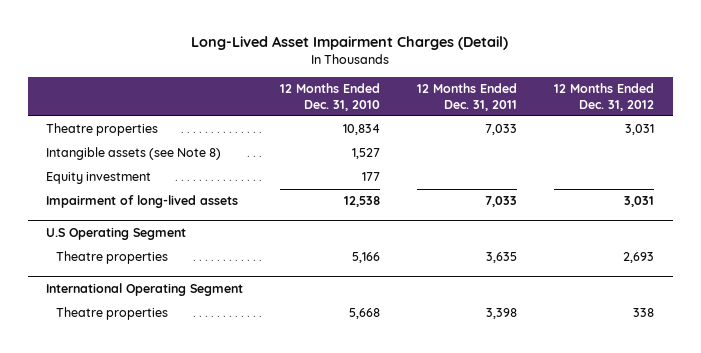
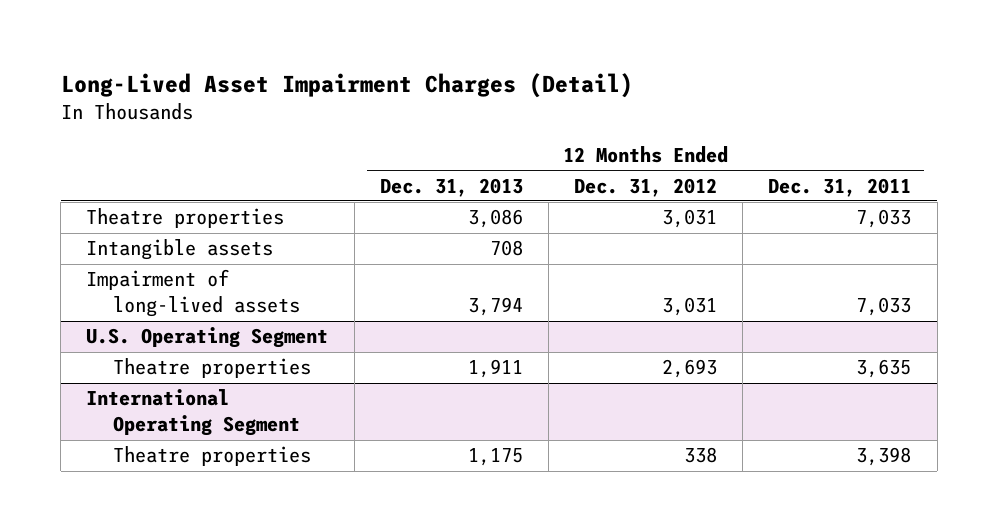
- | 12 Months Ended Dec. 31, 2010 | 12 Months Ended Dec. 31, 2011 | 12 Months Ended Dec. 31, 2012
+ | 12 Months Ended Dec. 31, 2013 | 12 Months Ended Dec. 31, 2012 | 12 Months Ended Dec. 31, 2011
- Intangible assets (see Note 8) | 1,527 | |
- Equity investment | 177 | |
+ Intangible assets | 708 | |
- U.S Operating Segment
+ U.S. Operating Segment

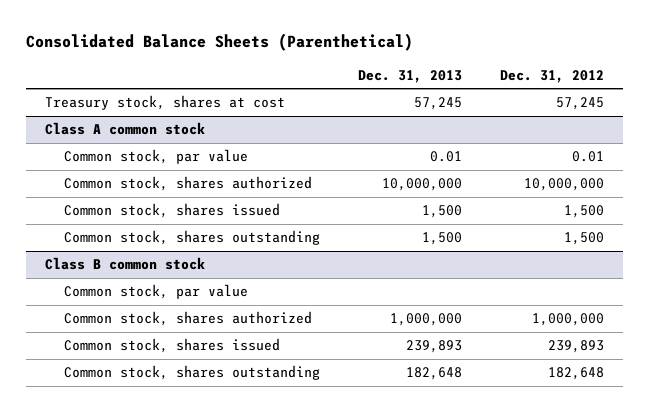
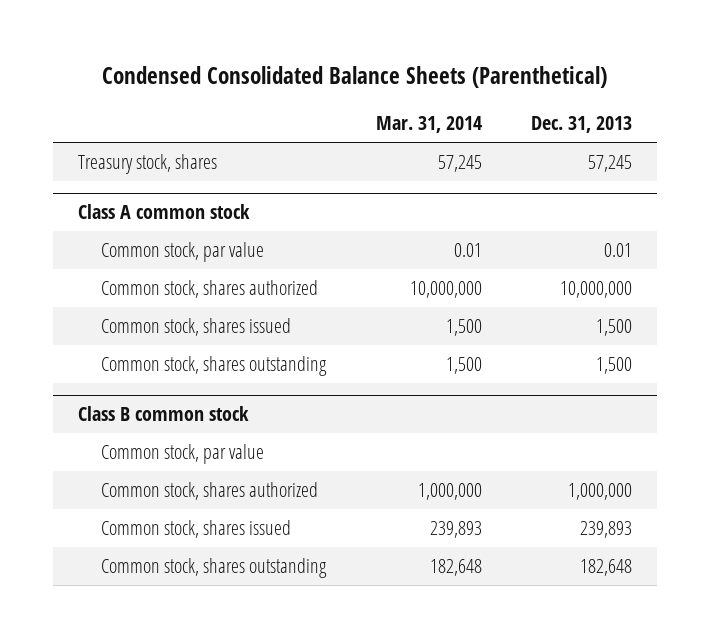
- Consolidated Balance Sheets (Parenthetical)
+ Condensed Consolidated Balance Sheets (Parenthetical)
- | Dec. 31, 2013 | Dec. 31, 2012
+ | Mar. 31, 2014 | Dec. 31, 2013
- Treasury stock, shares at cost | 57,245 | 57,245
+ Treasury stock, shares | 57,245 | 57,245

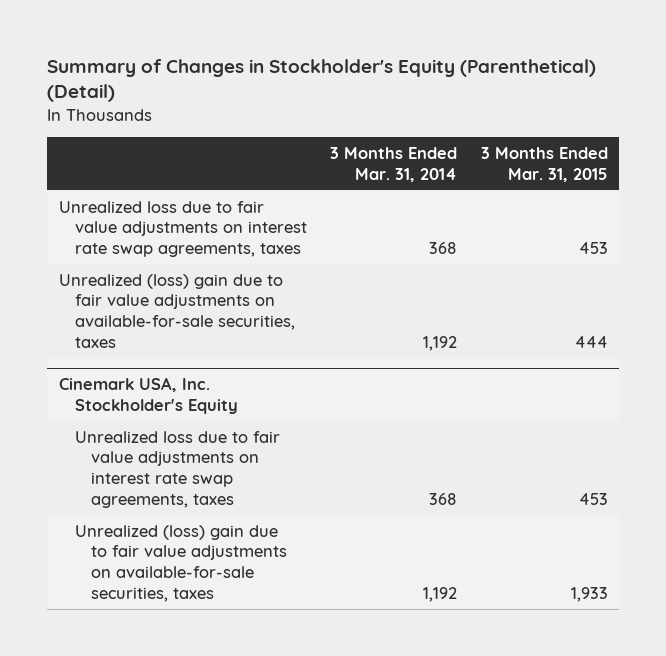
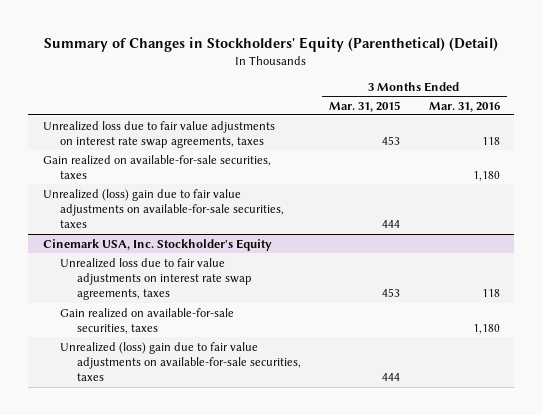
- Summary of Changes in Stockholder's Equity (Parenthetical) (Detail)
+ Summary of Changes in Stockholders' Equity (Parenthetical) (Detail)
- | 3 Months Ended Mar. 31, 2014 | 3 Months Ended Mar. 31, 2015
+ | 3 Months Ended Mar. 31, 2015 | 3 Months Ended Mar. 31, 2016
+ Gain realized on available-for-sale securities, taxes | | 1,180
@ Cinemark USA, Inc. Stockholder's Equity
- Unrealized (loss) gain due to fair value adjustments on available-for-sale securities, taxes | 1,192 | 1,933
+ Gain realized on available-for-sale securities, taxes | | 1,180
+ Unrealized (loss) gain due to fair value adjustments on available-for-sale securities, taxes | 444 |

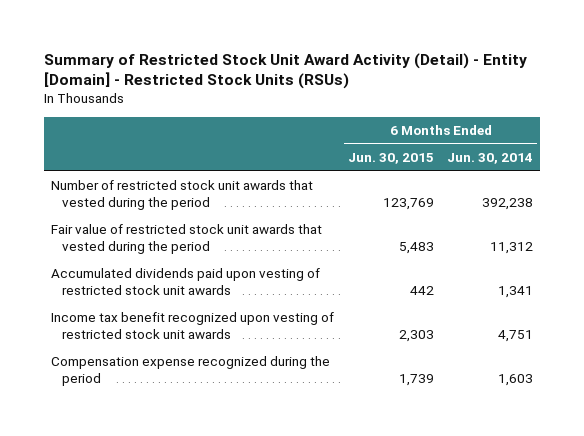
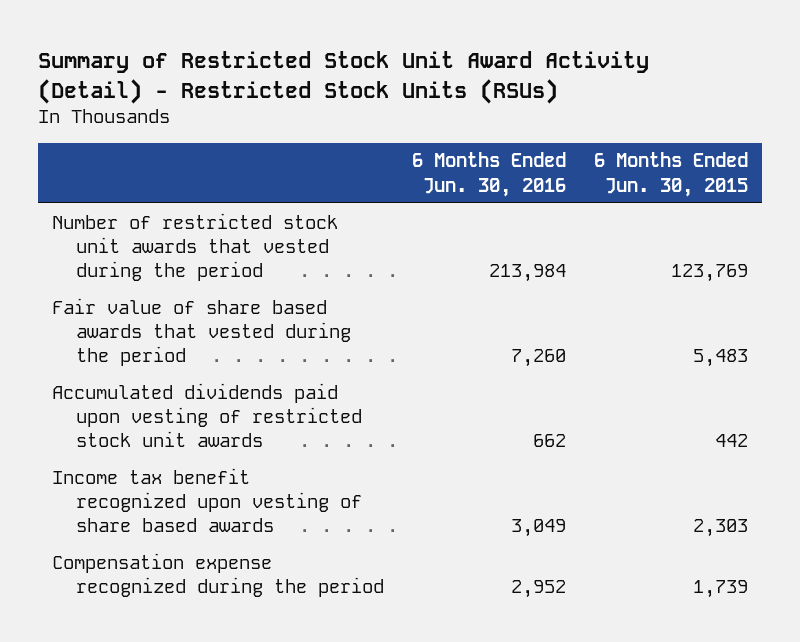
- Summary of Restricted Stock Unit Award Activity (Detail) - Entity [Domain] - Restricted Stock Units (RSUs)
+ Summary of Restricted Stock Unit Award Activity (Detail) - Restricted Stock Units (RSUs)
- | 6 Months Ended Jun. 30, 2015 | 6 Months Ended Jun. 30, 2014
+ | 6 Months Ended Jun. 30, 2016 | 6 Months Ended Jun. 30, 2015
- Fair value of restricted stock unit awards that vested during the period | 5,483 | 11,312
+ Fair value of share based awards that vested during the period | 7,260 | 5,483
- Income tax benefit recognized upon vesting of restricted stock unit awards | 2,303 | 4,751
+ Income tax benefit recognized upon vesting of share based awards | 3,049 | 2,303

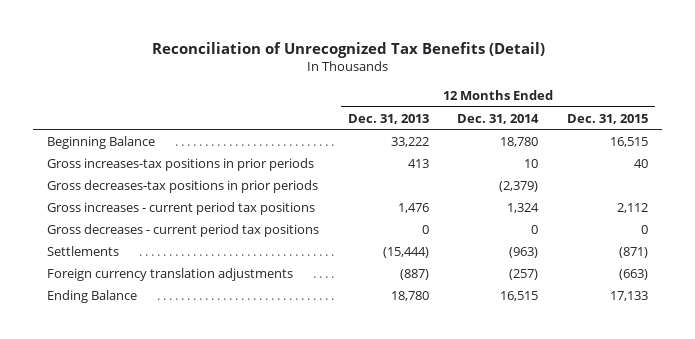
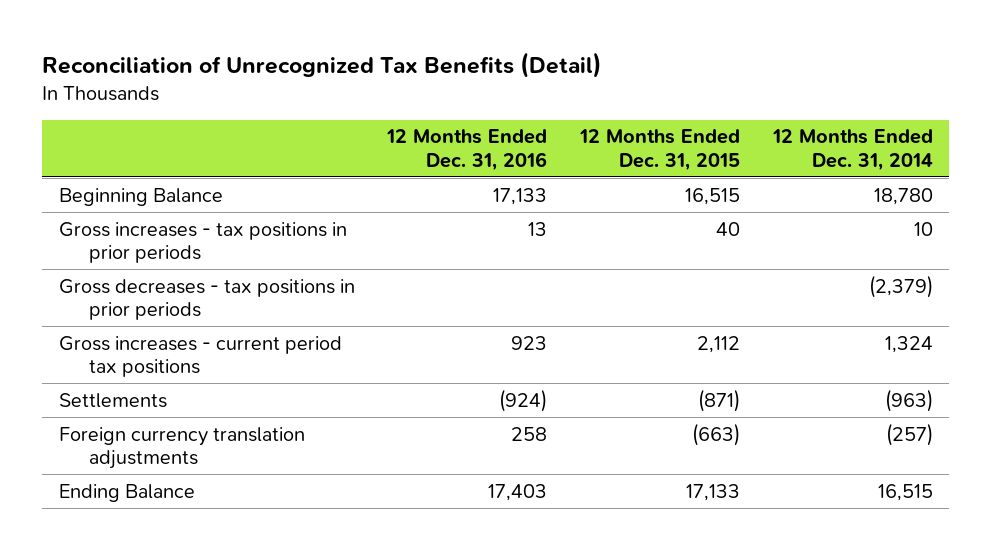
- | 12 Months Ended Dec. 31, 2013 | 12 Months Ended Dec. 31, 2014 | 12 Months Ended Dec. 31, 2015
+ | 12 Months Ended Dec. 31, 2016 | 12 Months Ended Dec. 31, 2015 | 12 Months Ended Dec. 31, 2014
- Gross increases-tax positions in prior periods | 413 | 10 | 40
- Gross decreases-tax positions in prior periods | | (2,379) |
+ Gross increases - tax positions in prior periods | 13 | 40 | 10
+ Gross decreases - tax positions in prior periods | | | (2,379)
- Gross decreases - current period tax positions | 0 | 0 | 0

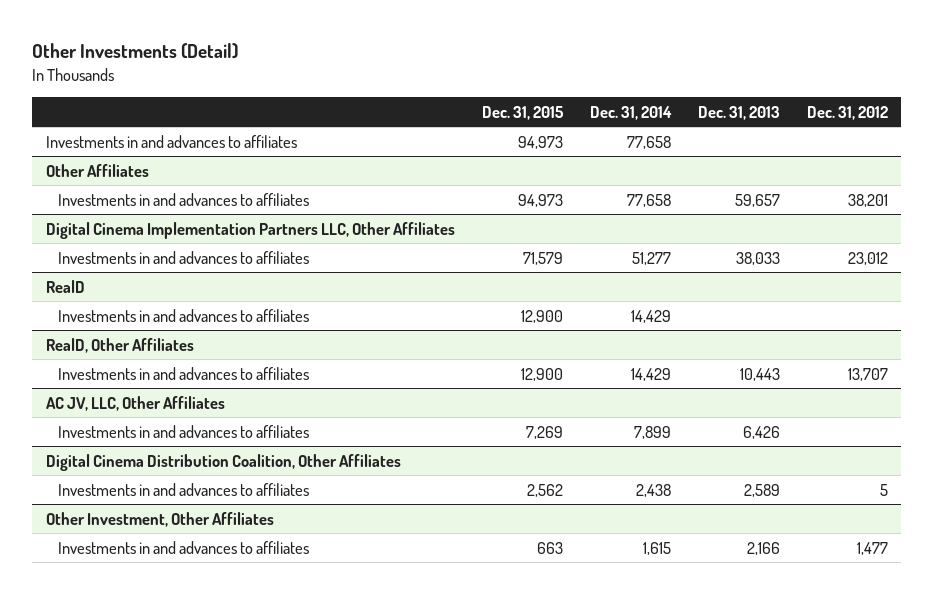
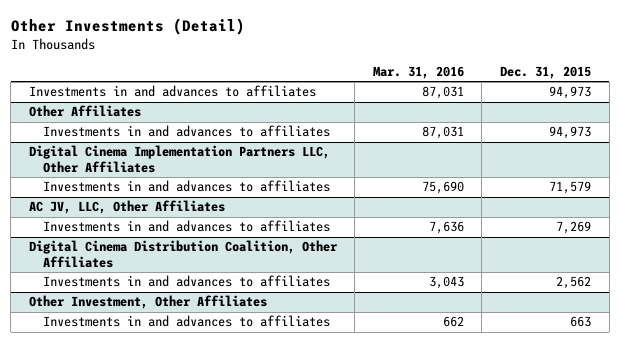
- | Dec. 31, 2015 | Dec. 31, 2014 | Dec. 31, 2013 | Dec. 31, 2012
+ | Mar. 31, 2016 | Dec. 31, 2015
- RealD
- Investments in and advances to affiliates | 12,900 | 14,429 | |
- RealD, Other Affiliates
- Investments in and advances to affiliates | 12,900 | 14,429 | 10,443 | 13,707

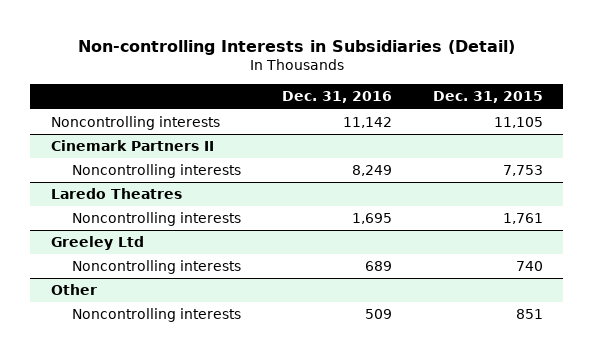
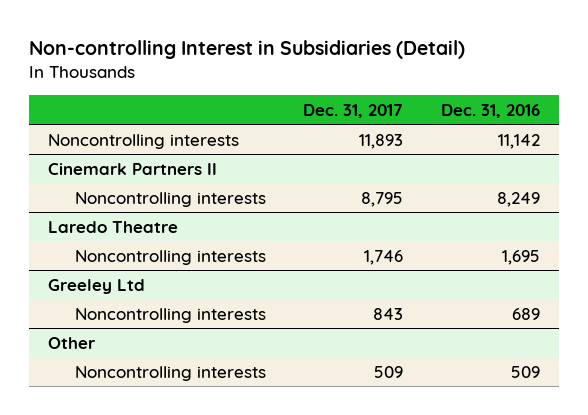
- Non-controlling Interests in Subsidiaries (Detail)
+ Non-controlling Interest in Subsidiaries (Detail)
- | Dec. 31, 2016 | Dec. 31, 2015
+ | Dec. 31, 2017 | Dec. 31, 2016
- Laredo Theatres
+ Laredo Theatre

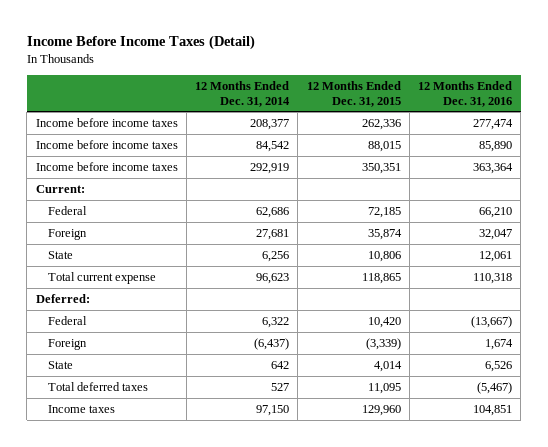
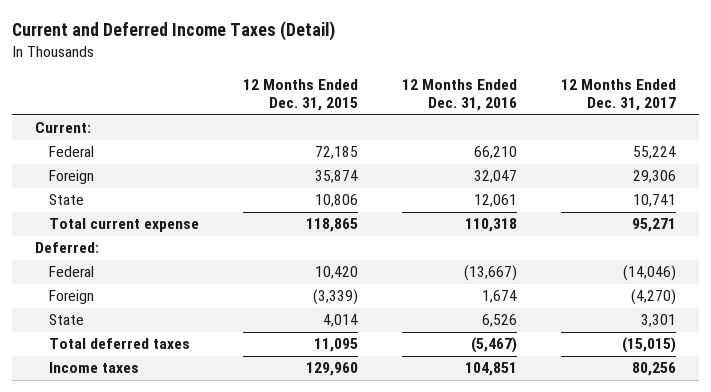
- Income Before Income Taxes (Detail)
+ Current and Deferred Income Taxes (Detail)
- | 12 Months Ended Dec. 31, 2014 | 12 Months Ended Dec. 31, 2015 | 12 Months Ended Dec. 31, 2016
+ | 12 Months Ended Dec. 31, 2015 | 12 Months Ended Dec. 31, 2016 | 12 Months Ended Dec. 31, 2017
- Income before income taxes | 208,377 | 262,336 | 277,474
- Income before income taxes | 84,542 | 88,015 | 85,890
- Income before income taxes | 292,919 | 350,351 | 363,364

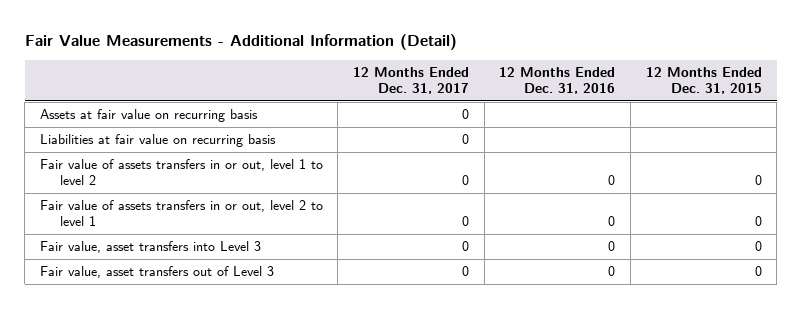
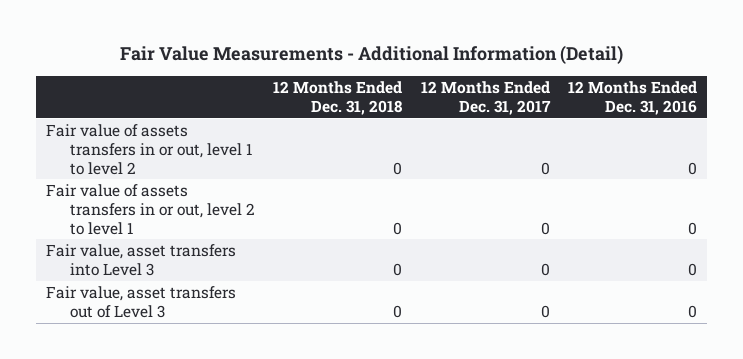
- | 12 Months Ended Dec. 31, 2017 | 12 Months Ended Dec. 31, 2016 | 12 Months Ended Dec. 31, 2015
+ | 12 Months Ended Dec. 31, 2018 | 12 Months Ended Dec. 31, 2017 | 12 Months Ended Dec. 31, 2016
- Assets at fair value on recurring basis | 0 | |
- Liabilities at fair value on recurring basis | 0 | |

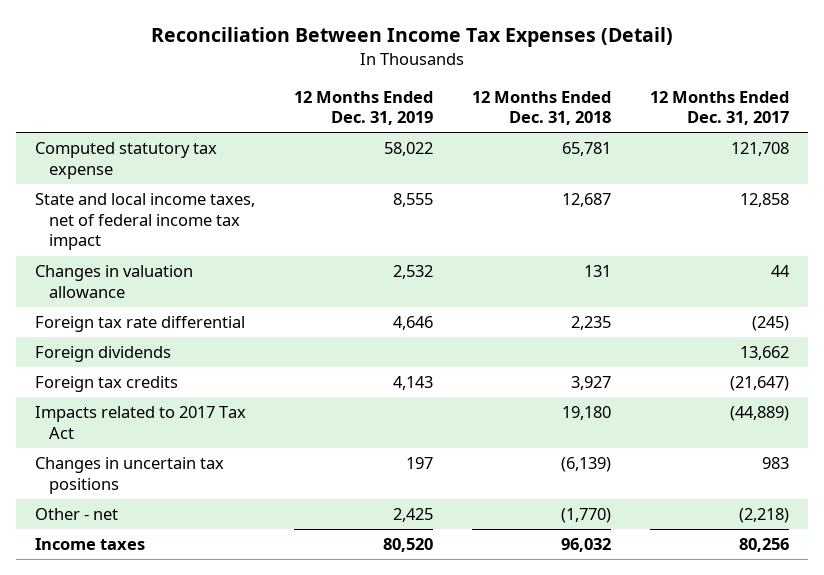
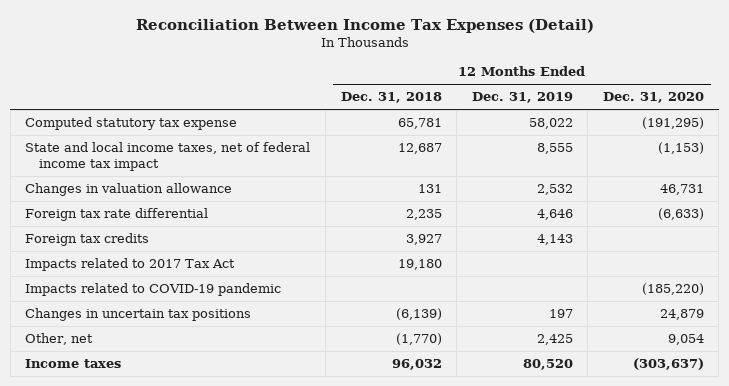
- | 12 Months Ended Dec. 31, 2019 | 12 Months Ended Dec. 31, 2018 | 12 Months Ended Dec. 31, 2017
+ | 12 Months Ended Dec. 31, 2018 | 12 Months Ended Dec. 31, 2019 | 12 Months Ended Dec. 31, 2020
- Foreign dividends | | | 13,662
+ Impacts related to COVID-19 pandemic | | | (185,220)
- Other - net | 2,425 | (1,770) | (2,218)
+ Other, net | (1,770) | 2,425 | 9,054

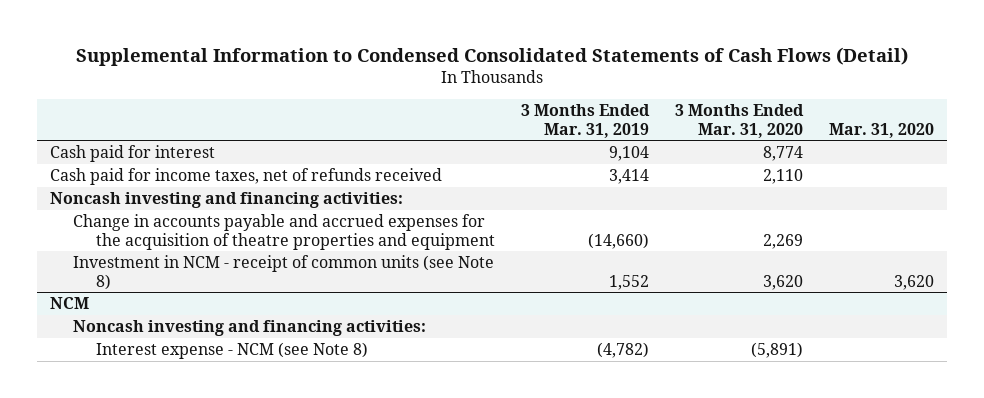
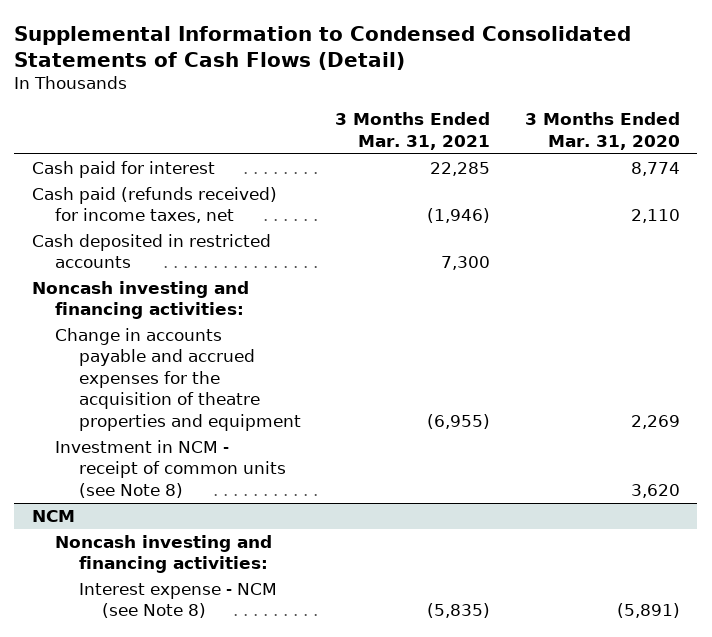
- | 3 Months Ended Mar. 31, 2019 | 3 Months Ended Mar. 31, 2020 | Mar. 31, 2020
+ | 3 Months Ended Mar. 31, 2021 | 3 Months Ended Mar. 31, 2020
- Cash paid for income taxes, net of refunds received | 3,414 | 2,110 |
+ Cash paid (refunds received) for income taxes, net | (1,946) | 2,110
+ Cash deposited in restricted accounts | 7,300 |

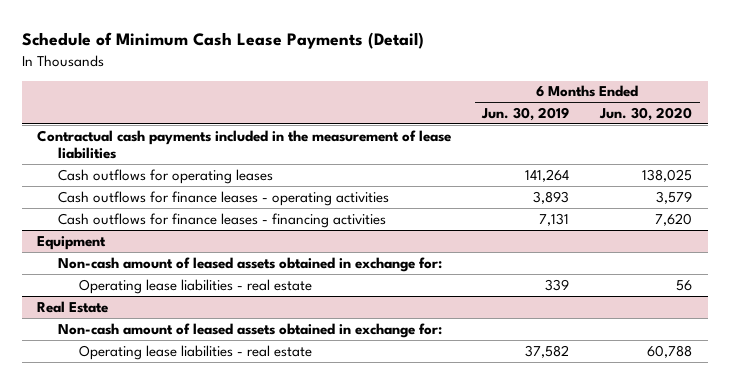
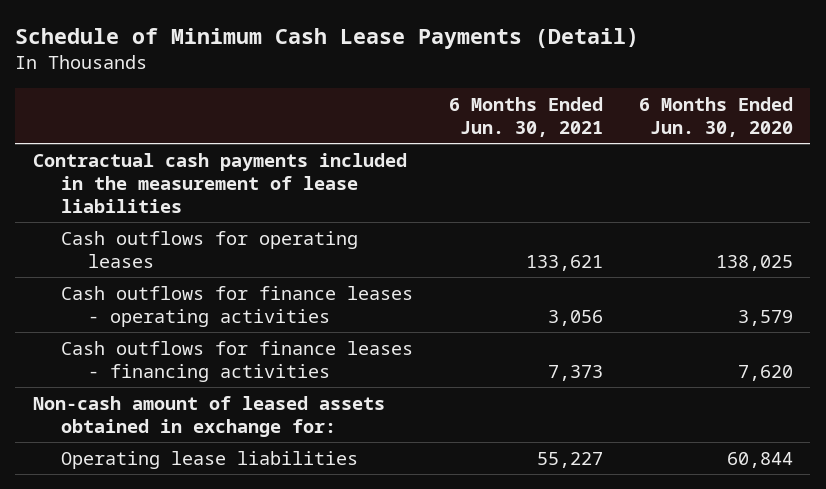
- | 6 Months Ended Jun. 30, 2019 | 6 Months Ended Jun. 30, 2020
+ | 6 Months Ended Jun. 30, 2021 | 6 Months Ended Jun. 30, 2020
- Equipment
- Operating lease liabilities - real estate | 339 | 56
- Real Estate
- Non-cash amount of leased assets obtained in exchange for:
- Operating lease liabilities - real estate | 37,582 | 60,788
+ Operating lease liabilities | 55,227 | 60,844

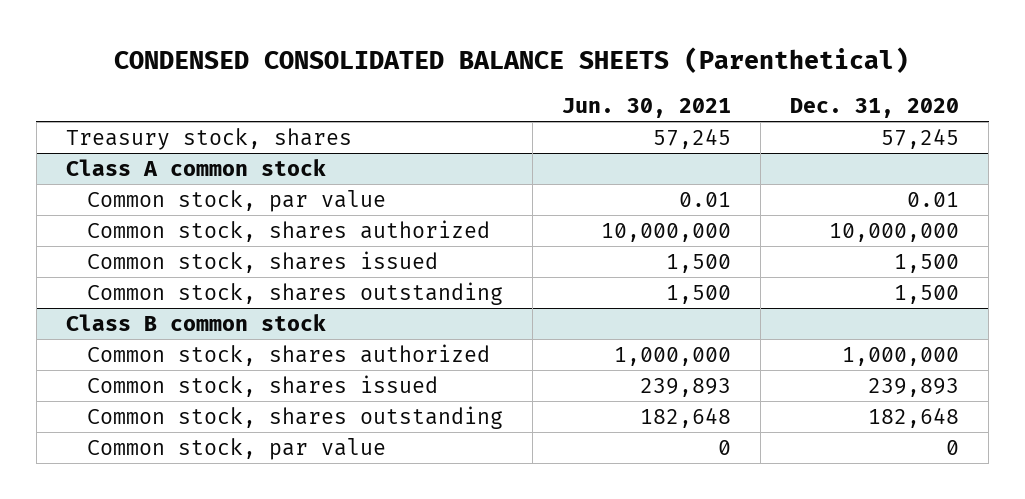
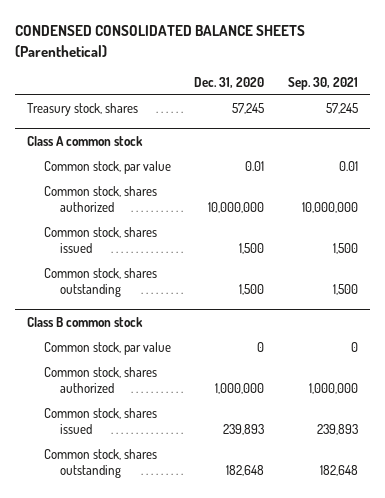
- | Jun. 30, 2021 | Dec. 31, 2020
+ | Dec. 31, 2020 | Sep. 30, 2021
@ Class B common stock
moved up: Common stock, par value | 0 | 0

